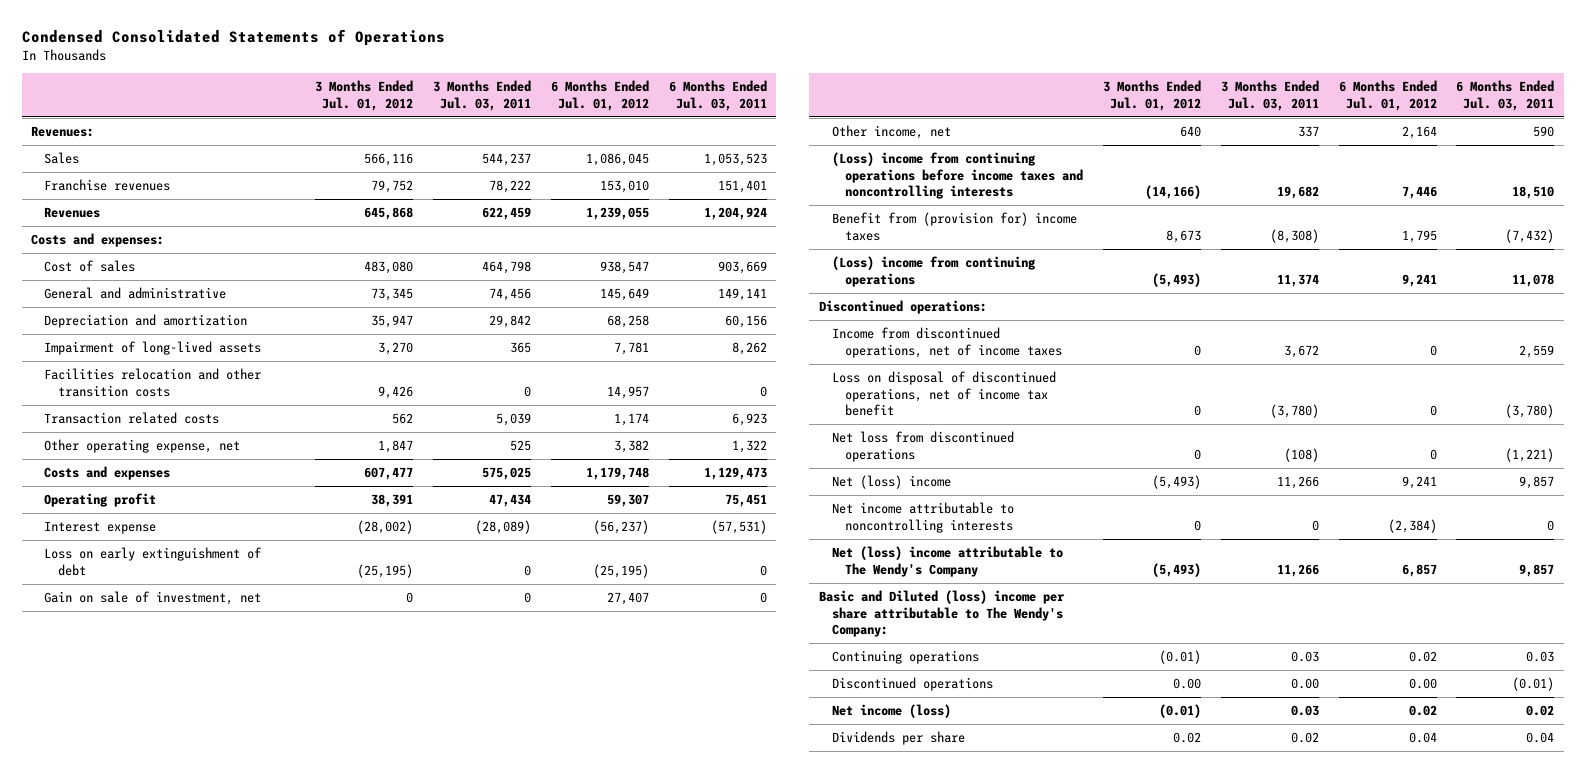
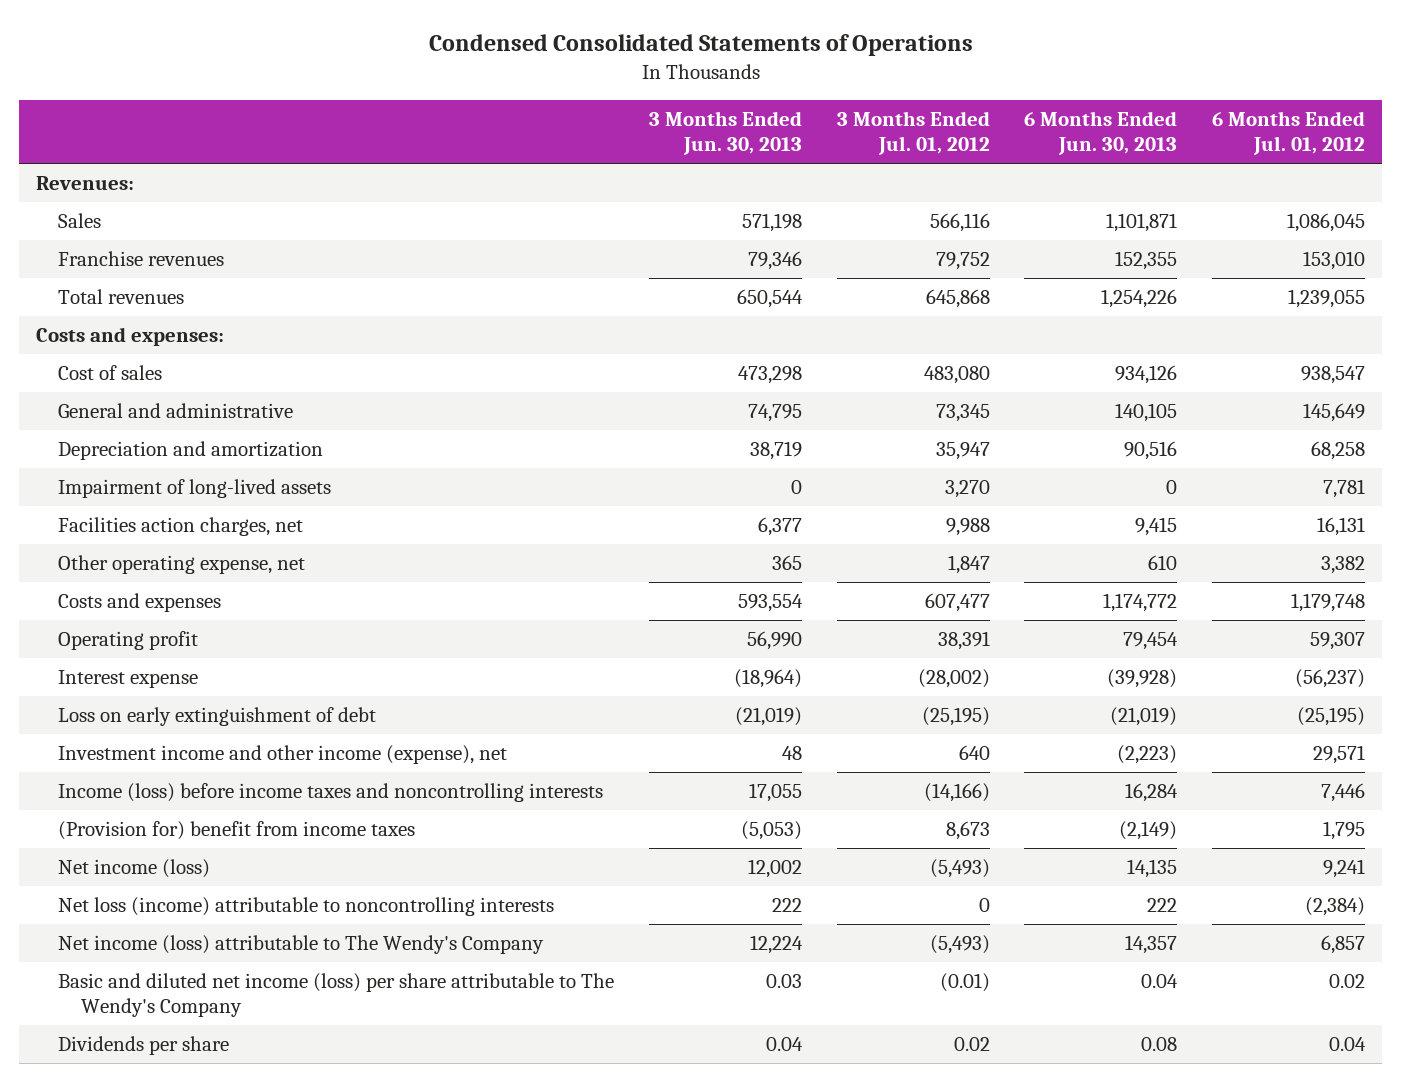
- | 3 Months Ended Jul. 01, 2012 | 3 Months Ended Jul. 03, 2011 | 6 Months Ended Jul. 01, 2012 | 6 Months Ended Jul. 03, 2011
+ | 3 Months Ended Jun. 30, 2013 | 3 Months Ended Jul. 01, 2012 | 6 Months Ended Jun. 30, 2013 | 6 Months Ended Jul. 01, 2012
- Revenues | 645,868 | 622,459 | 1,239,055 | 1,204,924
+ Total revenues | 650,544 | 645,868 | 1,254,226 | 1,239,055
- Facilities relocation and other transition costs | 9,426 | 0 | 14,957 | 0
- Transaction related costs | 562 | 5,039 | 1,174 | 6,923
+ Facilities action charges, net | 6,377 | 9,988 | 9,415 | 16,131
- Gain on sale of investment, net | 0 | 0 | 27,407 | 0
- Other income, net | 640 | 337 | 2,164 | 590
- (Loss) income from continuing operations before income taxes and noncontrolling interests | (14,166) | 19,682 | 7,446 | 18,510
- Benefit from (provision for) income taxes | 8,673 | (8,308) | 1,795 | (7,432)
- (Loss) income from continuing operations | (5,493) | 11,374 | 9,241 | 11,078
- Discontinued operations:
- Income from discontinued operations, net of income taxes | 0 | 3,672 | 0 | 2,559
- Loss on disposal of discontinued operations, net of income tax benefit | 0 | (3,780) | 0 | (3,780)
- Net loss from discontinued operations | 0 | (108) | 0 | (1,221)
- Net (loss) income | (5,493) | 11,266 | 9,241 | 9,857
- Net income attributable to noncontrolling interests | 0 | 0 | (2,384) | 0
- Net (loss) income attributable to The Wendy's Company | (5,493) | 11,266 | 6,857 | 9,857
- Basic and Diluted (loss) income per share attributable to The Wendy's Company:
- Continuing operations | (0.01) | 0.03 | 0.02 | 0.03
- Discontinued operations | 0.00 | 0.00 | 0.00 | (0.01)
- Net income (loss) | (0.01) | 0.03 | 0.02 | 0.02
+ Investment income and other income (expense), net | 48 | 640 | (2,223) | 29,571
+ Income (loss) before income taxes and noncontrolling interests | 17,055 | (14,166) | 16,284 | 7,446
+ (Provision for) benefit from income taxes | (5,053) | 8,673 | (2,149) | 1,795
+ Net income (loss) | 12,002 | (5,493) | 14,135 | 9,241
+ Net loss (income) attributable to noncontrolling interests | 222 | 0 | 222 | (2,384)
+ Net income (loss) attributable to The Wendy's Company | 12,224 | (5,493) | 14,357 | 6,857
+ Basic and diluted net income (loss) per share attributable to The Wendy's Company | 0.03 | (0.01) | 0.04 | 0.02

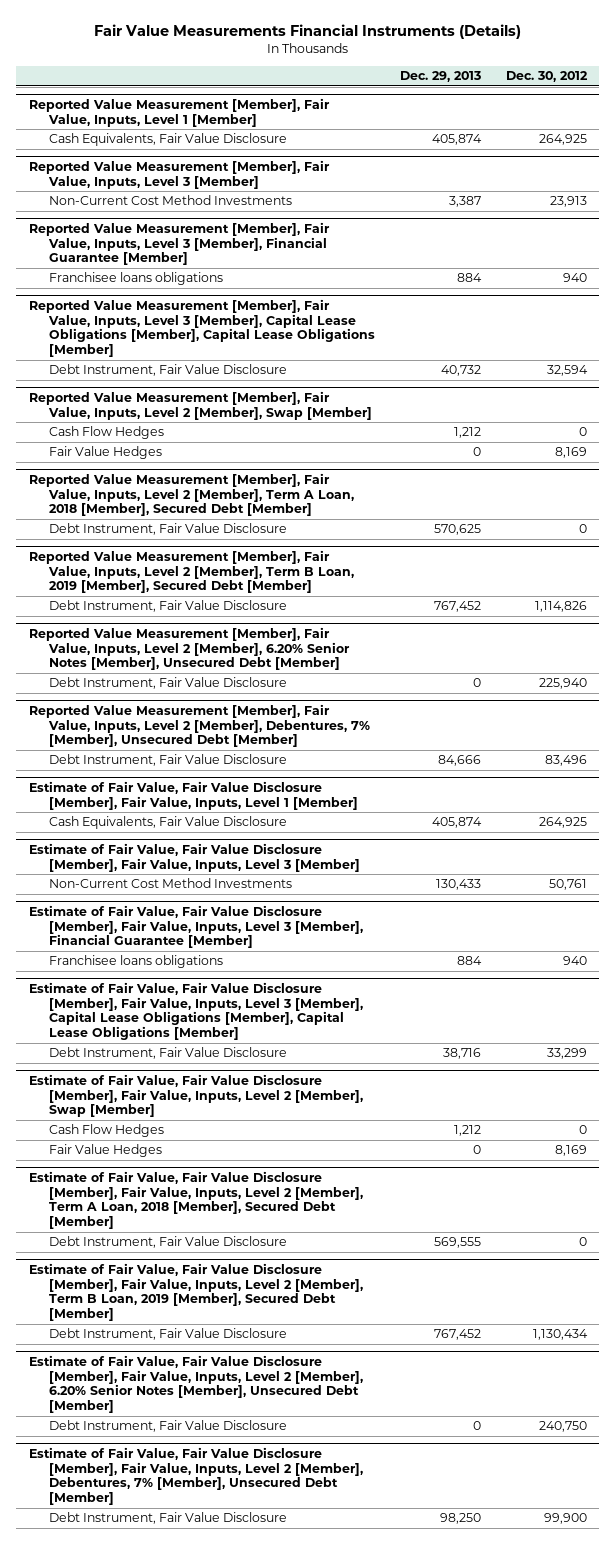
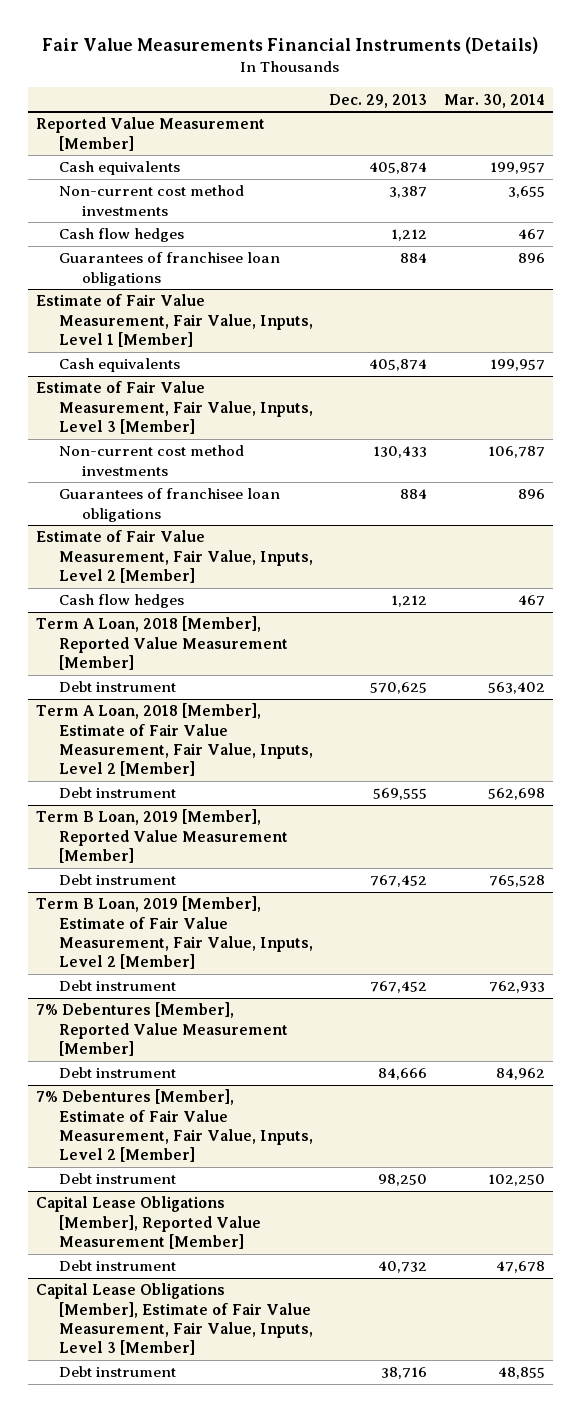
- | Dec. 29, 2013 | Dec. 30, 2012
+ | Dec. 29, 2013 | Mar. 30, 2014
- Reported Value Measurement [Member], Fair Value, Inputs, Level 1 [Member]
- Cash Equivalents, Fair Value Disclosure | 405,874 | 264,925
- Reported Value Measurement [Member], Fair Value, Inputs, Level 3 [Member]
- Non-Current Cost Method Investments | 3,387 | 23,913
- Reported Value Measurement [Member], Fair Value, Inputs, Level 3 [Member], Financial Guarantee [Member]
- Franchisee loans obligations | 884 | 940
- Reported Value Measurement [Member], Fair Value, Inputs, Level 3 [Member], Capital Lease Obligations [Member], Capital Lease Obligations [Member]
- Debt Instrument, Fair Value Disclosure | 40,732 | 32,594
- Reported Value Measurement [Member], Fair Value, Inputs, Level 2 [Member], Swap [Member]
- Cash Flow Hedges | 1,212 | 0
- Fair Value Hedges | 0 | 8,169
- Reported Value Measurement [Member], Fair Value, Inputs, Level 2 [Member], Term A Loan, 2018 [Member], Secured Debt [Member]
- Debt Instrument, Fair Value Disclosure | 570,625 | 0
- Reported Value Measurement [Member], Fair Value, Inputs, Level 2 [Member], Term B Loan, 2019 [Member], Secured Debt [Member]
- Debt Instrument, Fair Value Disclosure | 767,452 | 1,114,826
- Reported Value Measurement [Member], Fair Value, Inputs, Level 2 [Member], 6.20% Senior Notes [Member], Unsecured Debt [Member]
- Debt Instrument, Fair Value Disclosure | 0 | 225,940
- Reported Value Measurement [Member], Fair Value, Inputs, Level 2 [Member], Debentures, 7% [Member], Unsecured Debt [Member]
- Debt Instrument, Fair Value Disclosure | 84,666 | 83,496
- Estimate of Fair Value, Fair Value Disclosure [Member], Fair Value, Inputs, Level 1 [Member]
- Cash Equivalents, Fair Value Disclosure | 405,874 | 264,925
- Estimate of Fair Value, Fair Value Disclosure [Member], Fair Value, Inputs, Level 3 [Member]
- Non-Current Cost Method Investments | 130,433 | 50,761
- Estimate of Fair Value, Fair Value Disclosure [Member], Fair Value, Inputs, Level 3 [Member], Financial Guarantee [Member]
- Franchisee loans obligations | 884 | 940
- Estimate of Fair Value, Fair Value Disclosure [Member], Fair Value, Inputs, Level 3 [Member], Capital Lease Obligations [Member], Capital Lease Obligations [Member]
- Debt Instrument, Fair Value Disclosure | 38,716 | 33,299
- Estimate of Fair Value, Fair Value Disclosure [Member], Fair Value, Inputs, Level 2 [Member], Swap [Member]
- Cash Flow Hedges | 1,212 | 0
- Fair Value Hedges | 0 | 8,169
- Estimate of Fair Value, Fair Value Disclosure [Member], Fair Value, Inputs, Level 2 [Member], Term A Loan, 2018 [Member], Secured Debt [Member]
- Debt Instrument, Fair Value Disclosure | 569,555 | 0
- Estimate of Fair Value, Fair Value Disclosure [Member], Fair Value, Inputs, Level 2 [Member], Term B Loan, 2019 [Member], Secured Debt [Member]
- Debt Instrument, Fair Value Disclosure | 767,452 | 1,130,434
- Estimate of Fair Value, Fair Value Disclosure [Member], Fair Value, Inputs, Level 2 [Member], 6.20% Senior Notes [Member], Unsecured Debt [Member]
- Debt Instrument, Fair Value Disclosure | 0 | 240,750
- Estimate of Fair Value, Fair Value Disclosure [Member], Fair Value, Inputs, Level 2 [Member], Debentures, 7% [Member], Unsecured Debt [Member]
- Debt Instrument, Fair Value Disclosure | 98,250 | 99,900
+ Reported Value Measurement [Member]
+ Cash equivalents | 405,874 | 199,957
+ Non-current cost method investments | 3,387 | 3,655
+ Cash flow hedges | 1,212 | 467
+ Guarantees of franchisee loan obligations | 884 | 896
+ Estimate of Fair Value Measurement, Fair Value, Inputs, Level 1 [Member]
+ Cash equivalents | 405,874 | 199,957
+ Estimate of Fair Value Measurement, Fair Value, Inputs, Level 3 [Member]
+ Non-current cost method investments | 130,433 | 106,787
+ Guarantees of franchisee loan obligations | 884 | 896
+ Estimate of Fair Value Measurement, Fair Value, Inputs, Level 2 [Member]
+ Cash flow hedges | 1,212 | 467
+ Term A Loan, 2018 [Member], Reported Value Measurement [Member]
+ Debt instrument | 570,625 | 563,402
+ Term A Loan, 2018 [Member], Estimate of Fair Value Measurement, Fair Value, Inputs, Level 2 [Member]
+ Debt instrument | 569,555 | 562,698
+ Term B Loan, 2019 [Member], Reported Value Measurement [Member]
+ Debt instrument | 767,452 | 765,528
+ Term B Loan, 2019 [Member], Estimate of Fair Value Measurement, Fair Value, Inputs, Level 2 [Member]
+ Debt instrument | 767,452 | 762,933
+ 7% Debentures [Member], Reported Value Measurement [Member]
+ Debt instrument | 84,666 | 84,962
+ 7% Debentures [Member], Estimate of Fair Value Measurement, Fair Value, Inputs, Level 2 [Member]
+ Debt instrument | 98,250 | 102,250
+ Capital Lease Obligations [Member], Reported Value Measurement [Member]
+ Debt instrument | 40,732 | 47,678
+ Capital Lease Obligations [Member], Estimate of Fair Value Measurement, Fair Value, Inputs, Level 3 [Member]
+ Debt instrument | 38,716 | 48,855

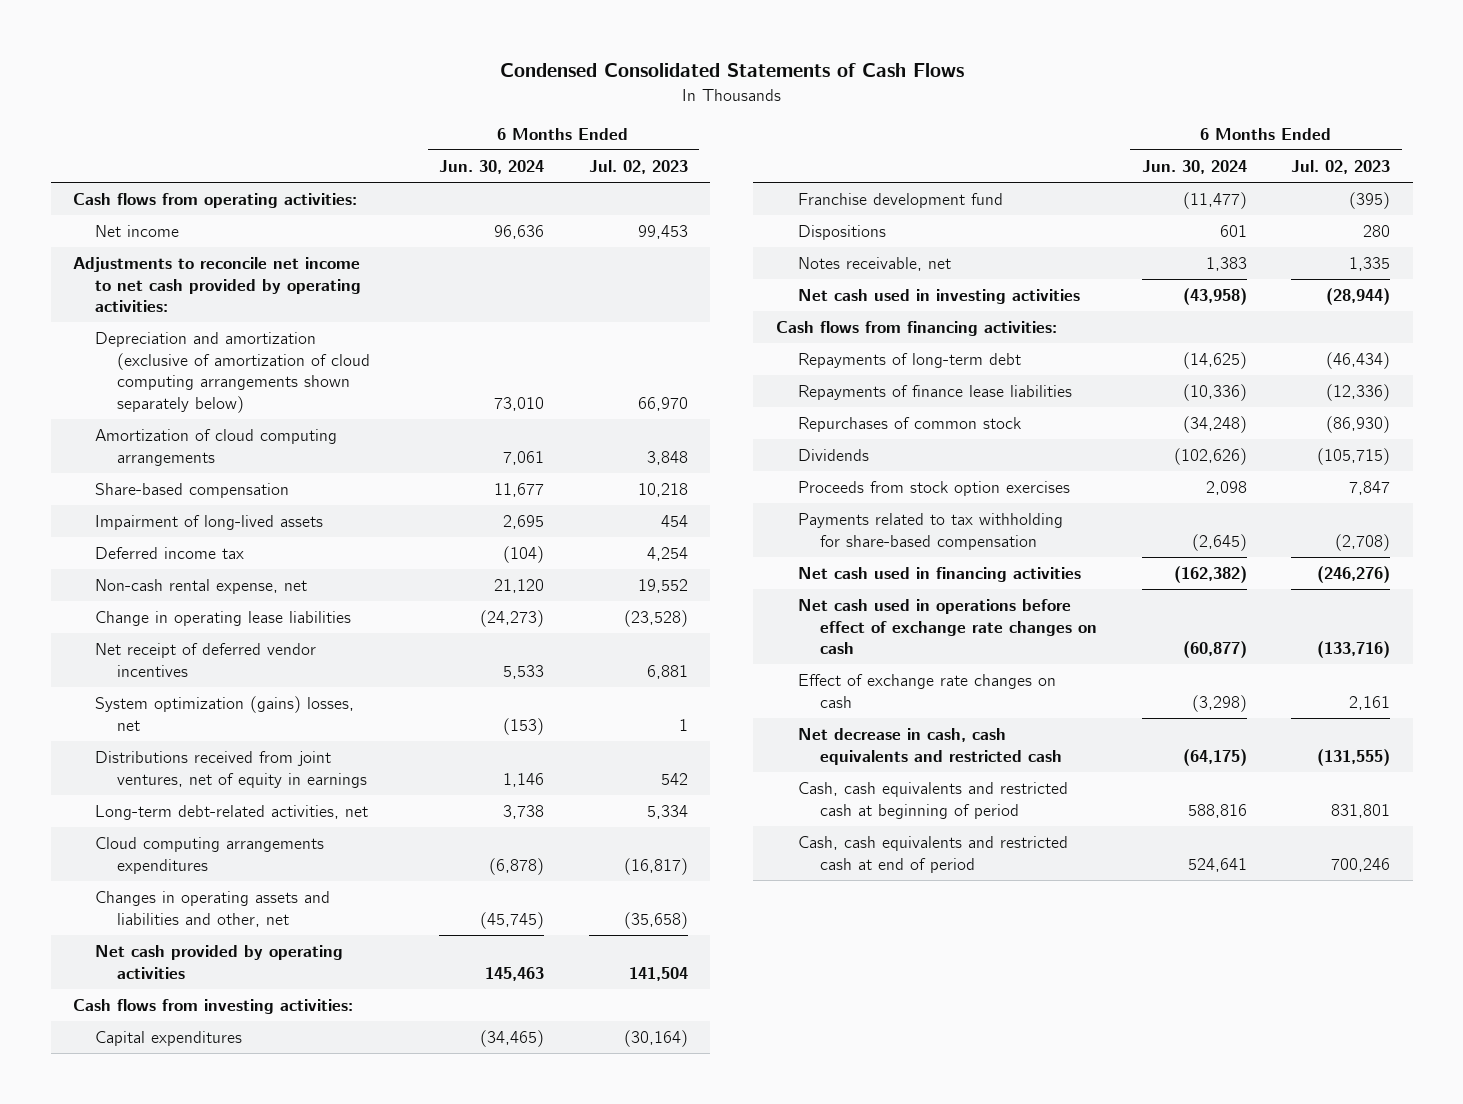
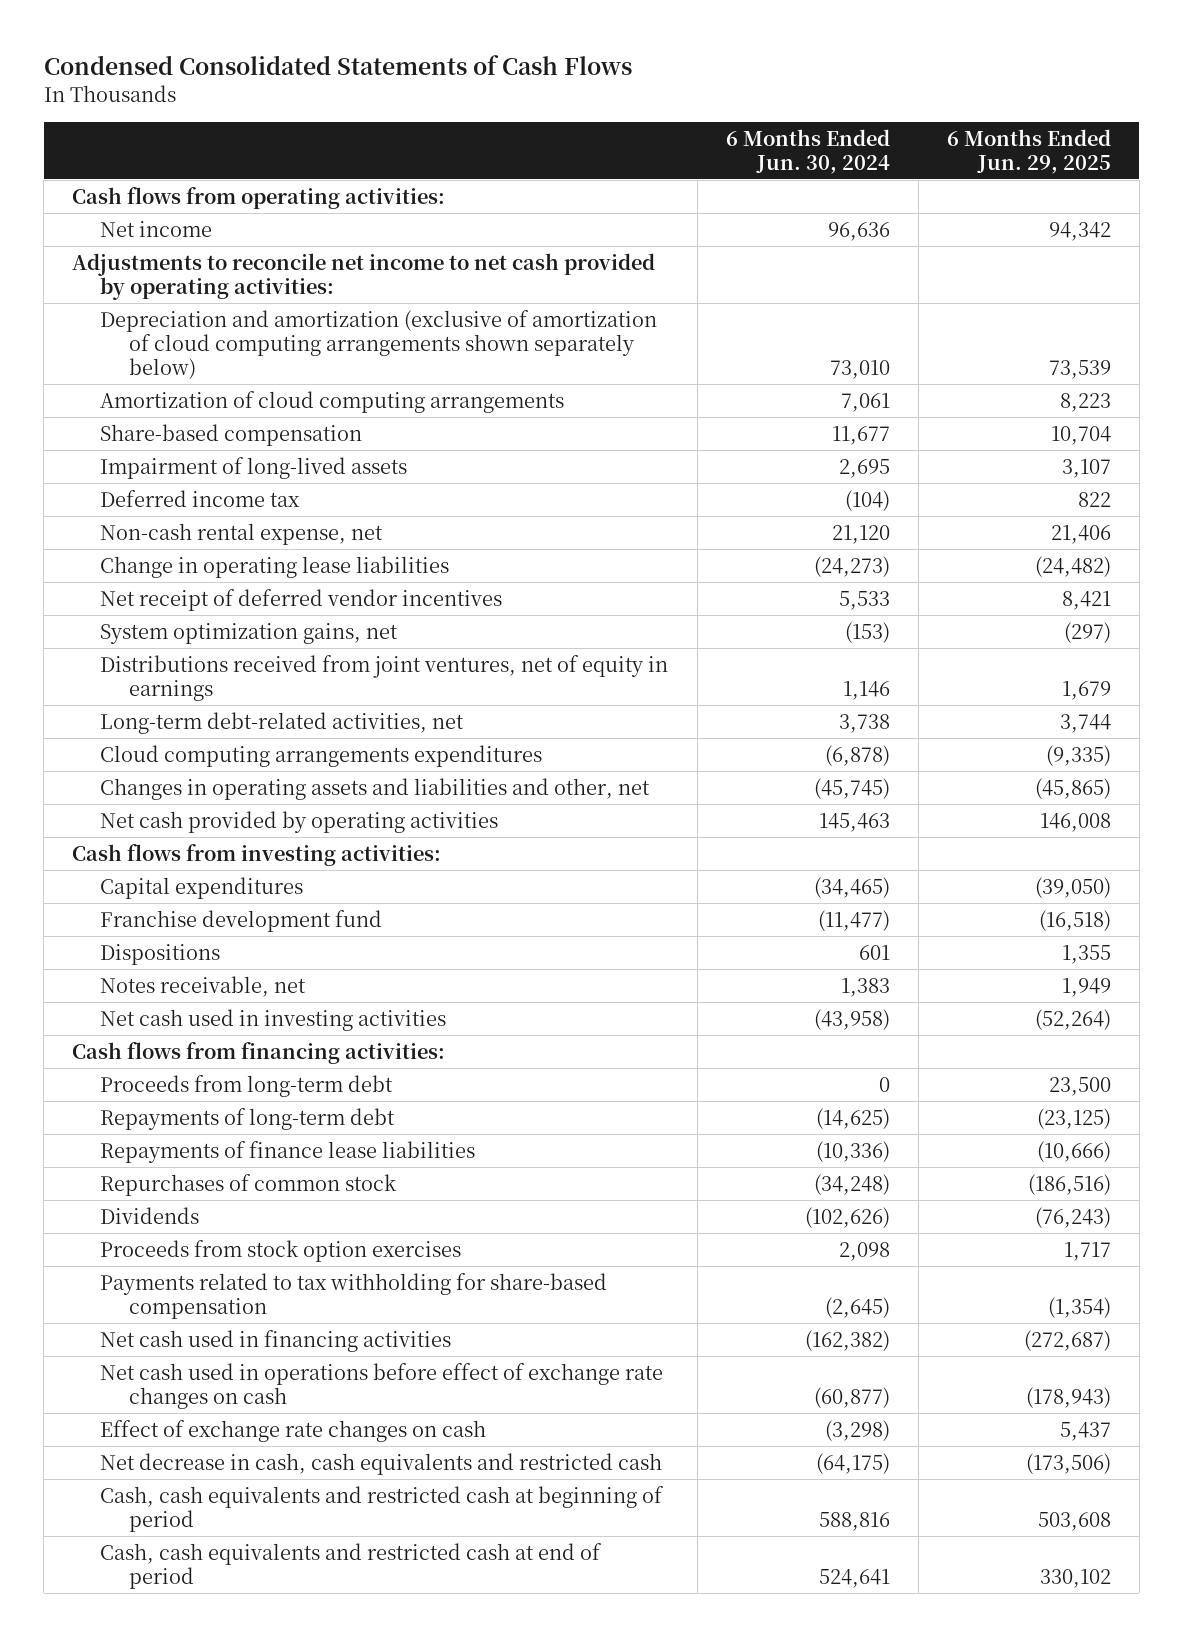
- | 6 Months Ended Jun. 30, 2024 | 6 Months Ended Jul. 02, 2023
+ | 6 Months Ended Jun. 30, 2024 | 6 Months Ended Jun. 29, 2025
- System optimization (gains) losses, net | (153) | 1
+ System optimization gains, net | (153) | (297)
+ Proceeds from long-term debt | 0 | 23,500

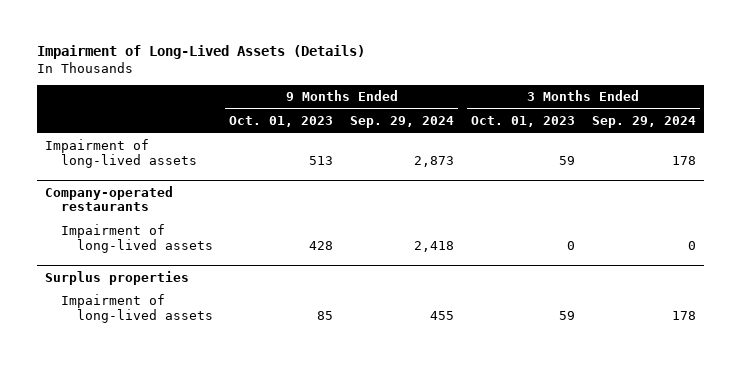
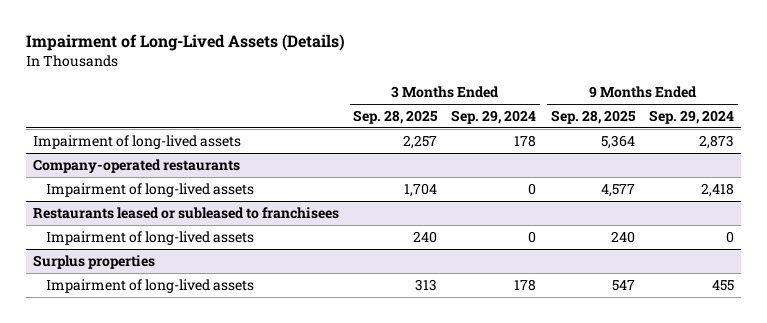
- | 9 Months Ended Oct. 01, 2023 | 9 Months Ended Sep. 29, 2024 | 3 Months Ended Oct. 01, 2023 | 3 Months Ended Sep. 29, 2024
+ | 3 Months Ended Sep. 28, 2025 | 3 Months Ended Sep. 29, 2024 | 9 Months Ended Sep. 28, 2025 | 9 Months Ended Sep. 29, 2024
+ Restaurants leased or subleased to franchisees
+ Impairment of long-lived assets | 240 | 0 | 240 | 0

